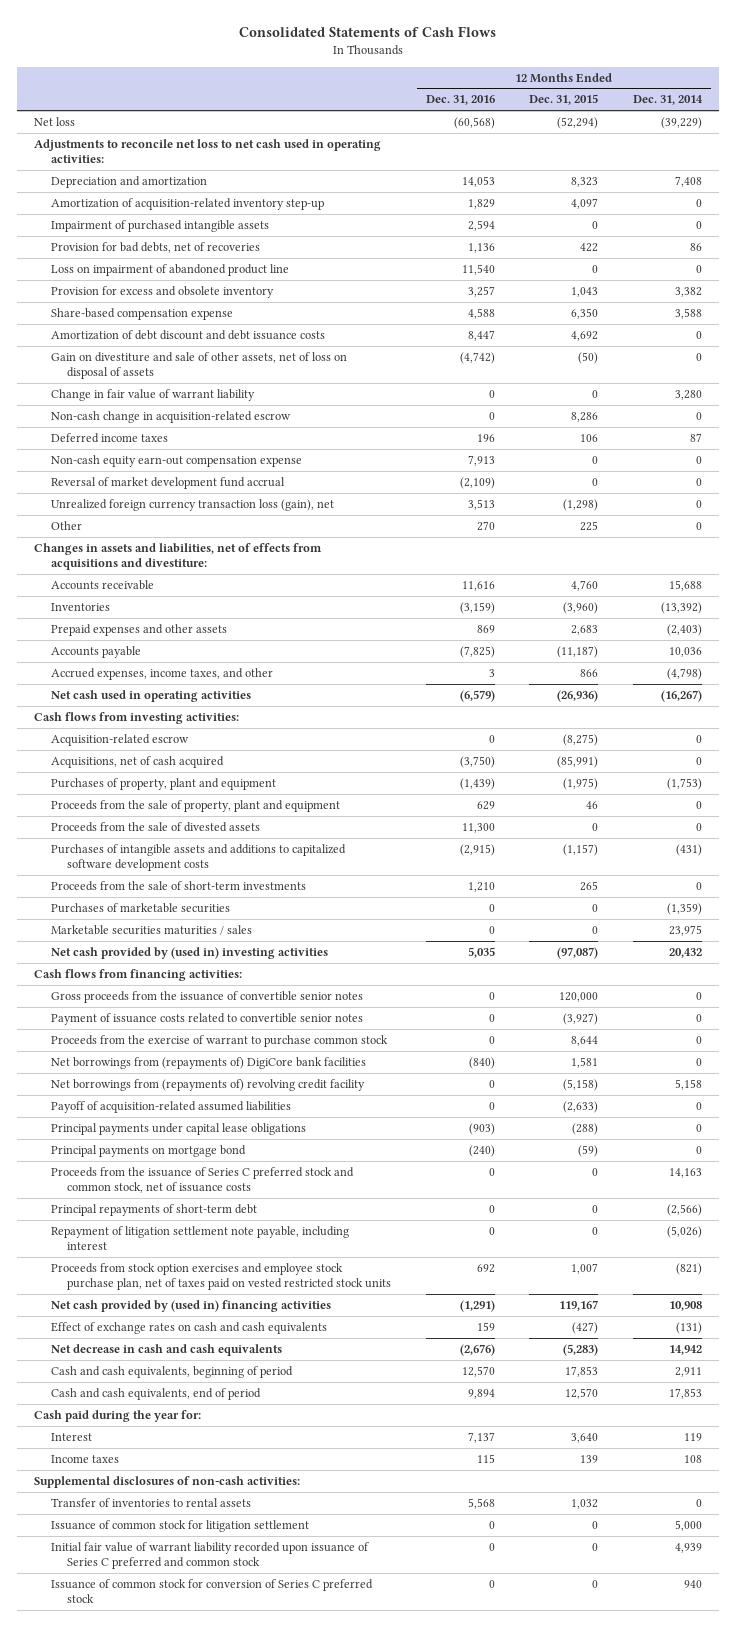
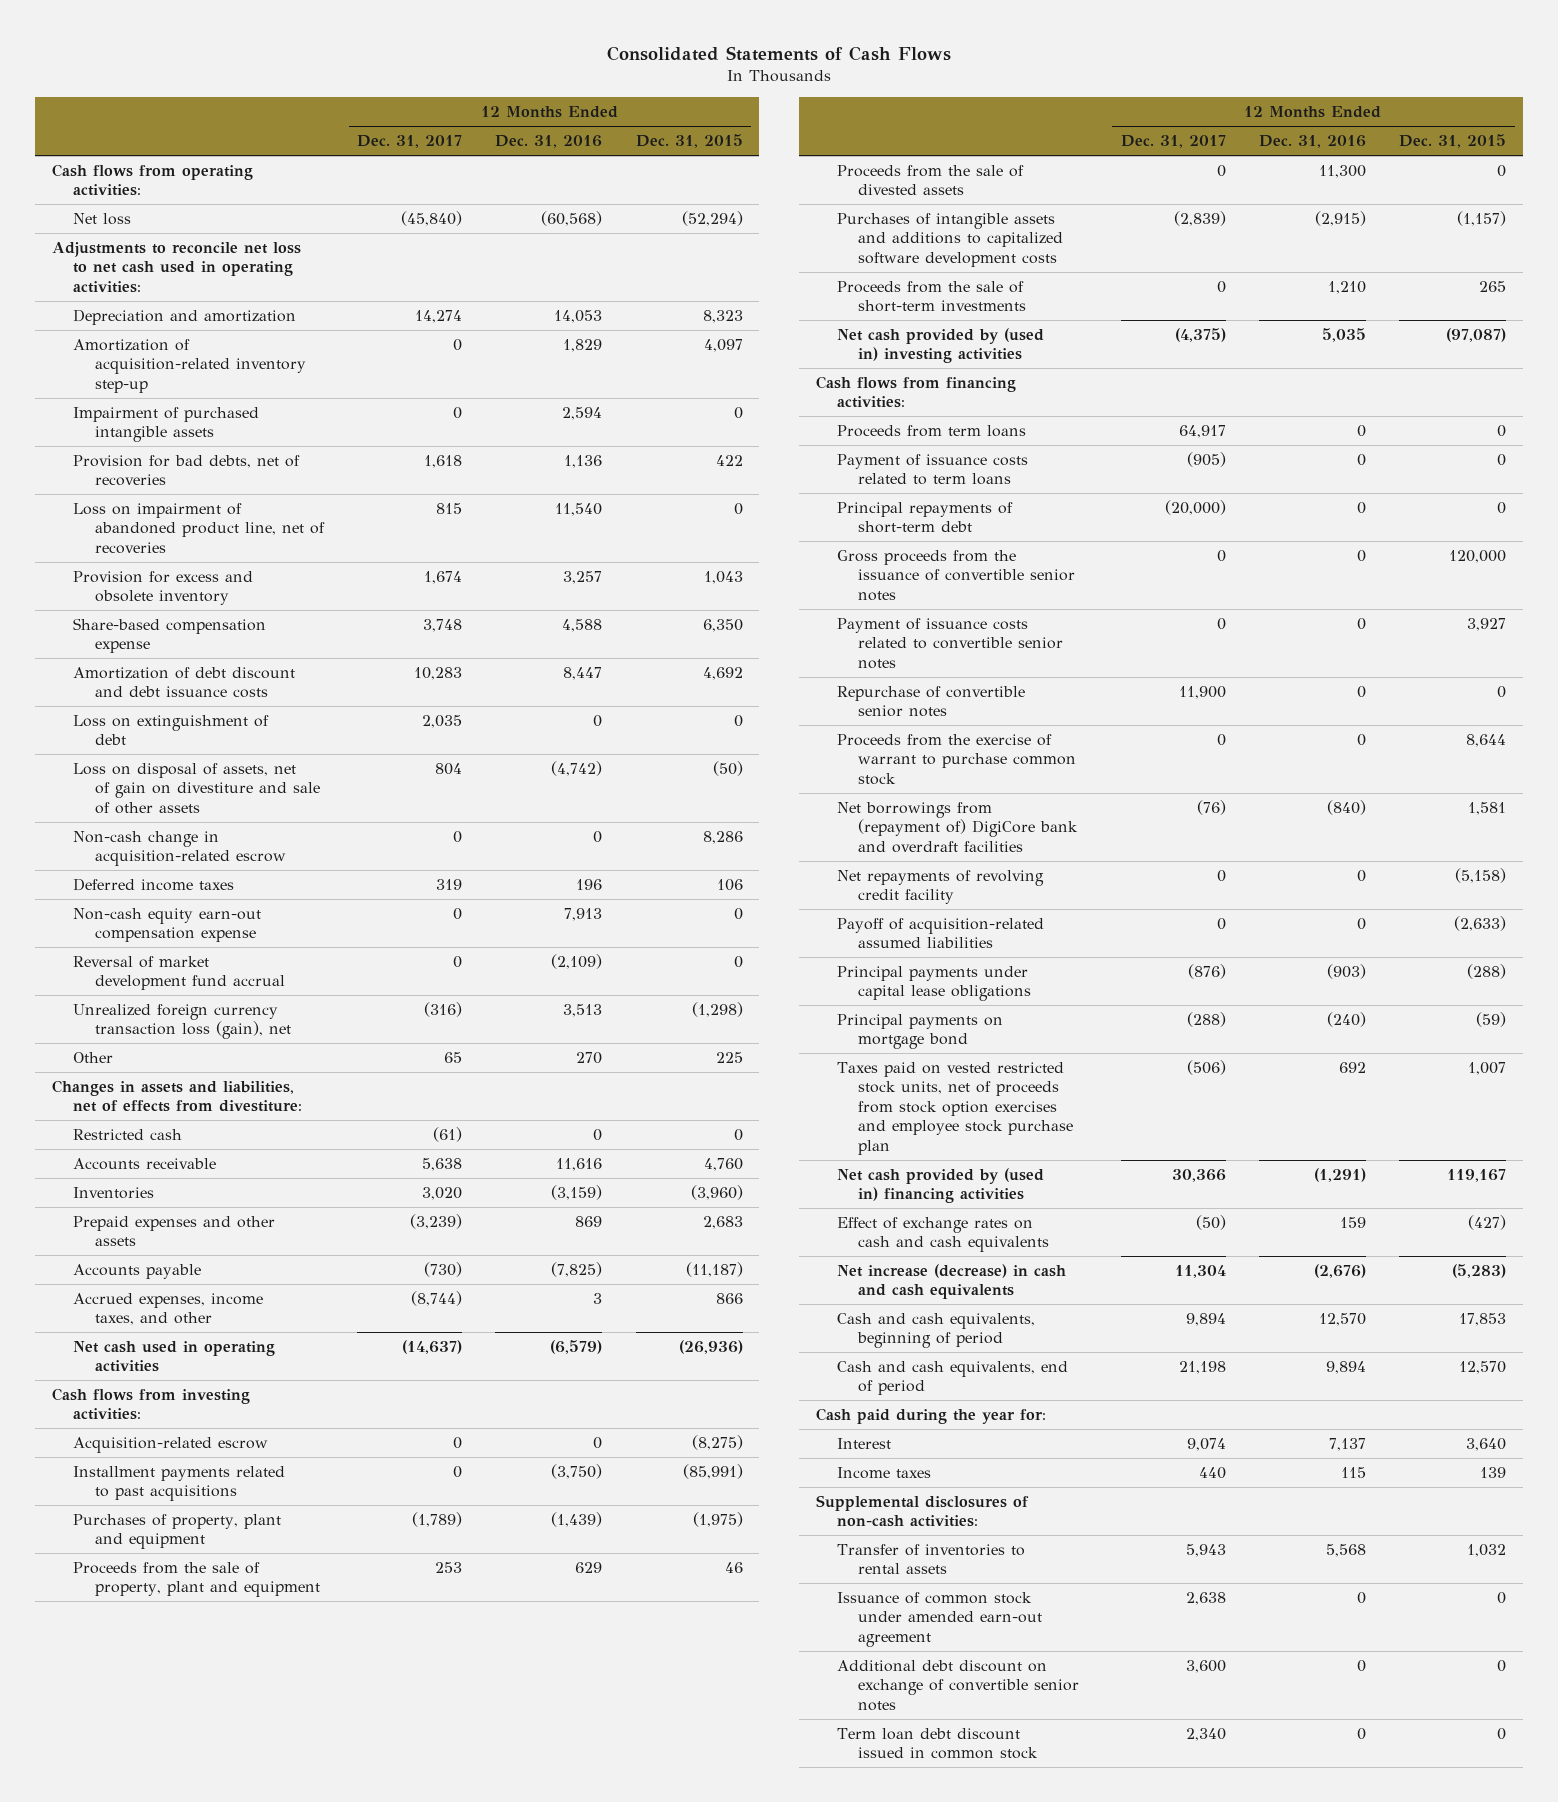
- | 12 Months Ended Dec. 31, 2016 | 12 Months Ended Dec. 31, 2015 | 12 Months Ended Dec. 31, 2014
+ | 12 Months Ended Dec. 31, 2017 | 12 Months Ended Dec. 31, 2016 | 12 Months Ended Dec. 31, 2015
+ Cash flows from operating activities:
- Loss on impairment of abandoned product line | 11,540 | 0 | 0
+ Loss on impairment of abandoned product line, net of recoveries | 815 | 11,540 | 0
- Gain on divestiture and sale of other assets, net of loss on disposal of assets | (4,742) | (50) | 0
- Change in fair value of warrant liability | 0 | 0 | 3,280
+ Loss on extinguishment of debt | 2,035 | 0 | 0
+ Loss on disposal of assets, net of gain on divestiture and sale of other assets | 804 | (4,742) | (50)
- Changes in assets and liabilities, net of effects from acquisitions and divestiture:
+ Changes in assets and liabilities, net of effects from divestiture:
+ Restricted cash | (61) | 0 | 0
- Acquisitions, net of cash acquired | (3,750) | (85,991) | 0
+ Installment payments related to past acquisitions | 0 | (3,750) | (85,991)
- Purchases of marketable securities | 0 | 0 | (1,359)
- Marketable securities maturities / sales | 0 | 0 | 23,975
+ Proceeds from term loans | 64,917 | 0 | 0
+ Payment of issuance costs related to term loans | (905) | 0 | 0
moved up: Principal repayments of short-term debt | (20,000) | 0 | 0
- Payment of issuance costs related to convertible senior notes | 0 | (3,927) | 0
+ Payment of issuance costs related to convertible senior notes | 0 | 0 | 3,927
+ Repurchase of convertible senior notes | 11,900 | 0 | 0
- Net borrowings from (repayments of) DigiCore bank facilities | (840) | 1,581 | 0
- Net borrowings from (repayments of) revolving credit facility | 0 | (5,158) | 5,158
+ Net borrowings from (repayment of) DigiCore bank and overdraft facilities | (76) | (840) | 1,581
+ Net repayments of revolving credit facility | 0 | 0 | (5,158)
- Proceeds from the issuance of Series C preferred stock and common stock, net of issuance costs | 0 | 0 | 14,163
- Repayment of litigation settlement note payable, including interest | 0 | 0 | (5,026)
- Proceeds from stock option exercises and employee stock purchase plan, net of taxes paid on vested restricted stock units | 692 | 1,007 | (821)
+ Taxes paid on vested restricted stock units, net of proceeds from stock option exercises and employee stock purchase plan | (506) | 692 | 1,007
- Net decrease in cash and cash equivalents | (2,676) | (5,283) | 14,942
+ Net increase (decrease) in cash and cash equivalents | 11,304 | (2,676) | (5,283)
- Issuance of common stock for litigation settlement | 0 | 0 | 5,000
- Initial fair value of warrant liability recorded upon issuance of Series C preferred and common stock | 0 | 0 | 4,939
- Issuance of common stock for conversion of Series C preferred stock | 0 | 0 | 940
+ Issuance of common stock under amended earn-out agreement | 2,638 | 0 | 0
+ Additional debt discount on exchange of convertible senior notes | 3,600 | 0 | 0
+ Term loan debt discount issued in common stock | 2,340 | 0 | 0

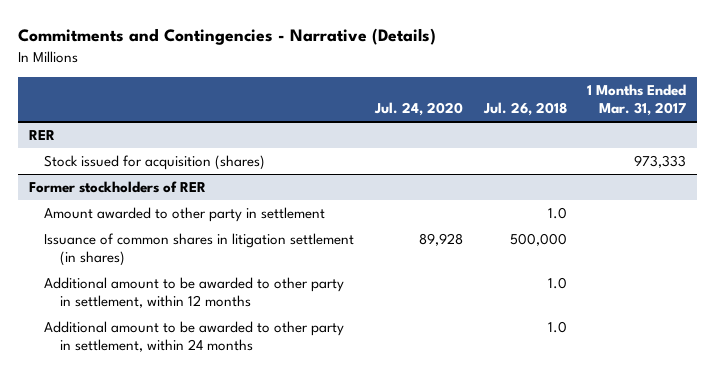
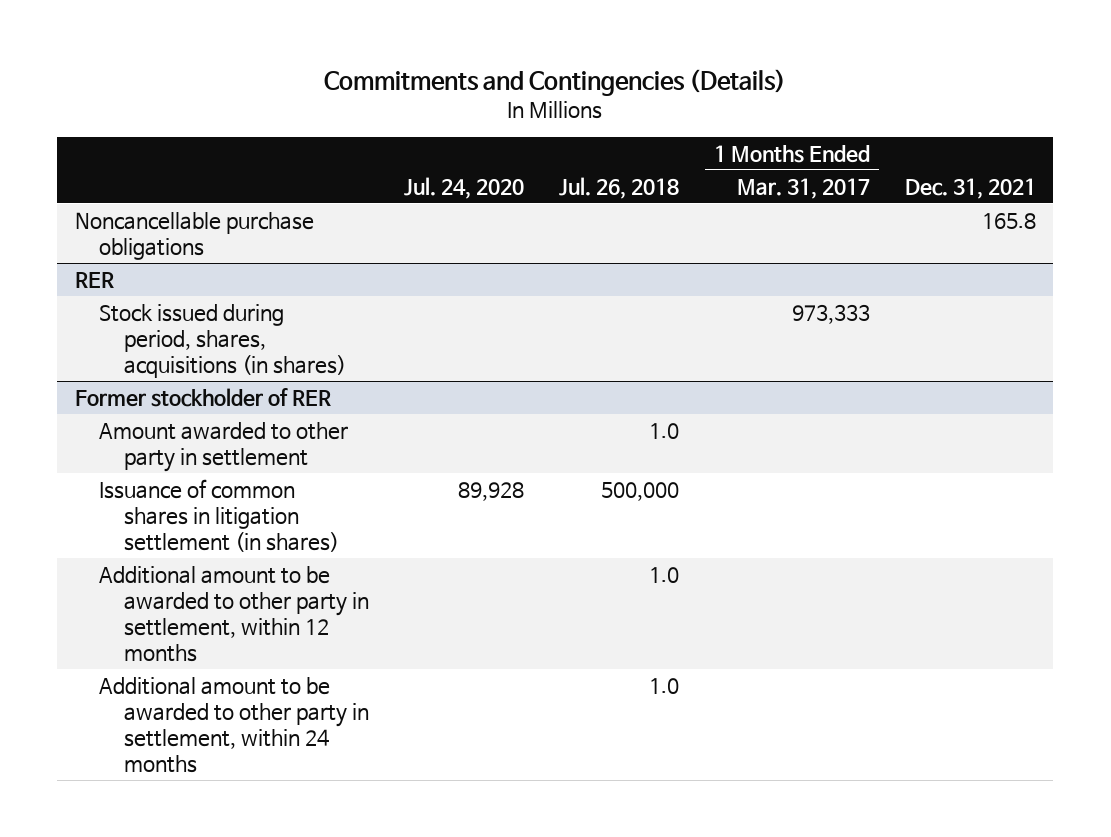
- Commitments and Contingencies - Narrative (Details)
+ Commitments and Contingencies (Details)
- | Jul. 24, 2020 | Jul. 26, 2018 | 1 Months Ended Mar. 31, 2017
+ | Jul. 24, 2020 | Jul. 26, 2018 | 1 Months Ended Mar. 31, 2017 | Dec. 31, 2021
+ Noncancellable purchase obligations | | | | 165.8
@ RER
- Stock issued for acquisition (shares) | | | 973,333
- Former stockholders of RER
@ RER
+ Stock issued during period, shares, acquisitions (in shares) | | | 973,333 |
+ Former stockholder of RER

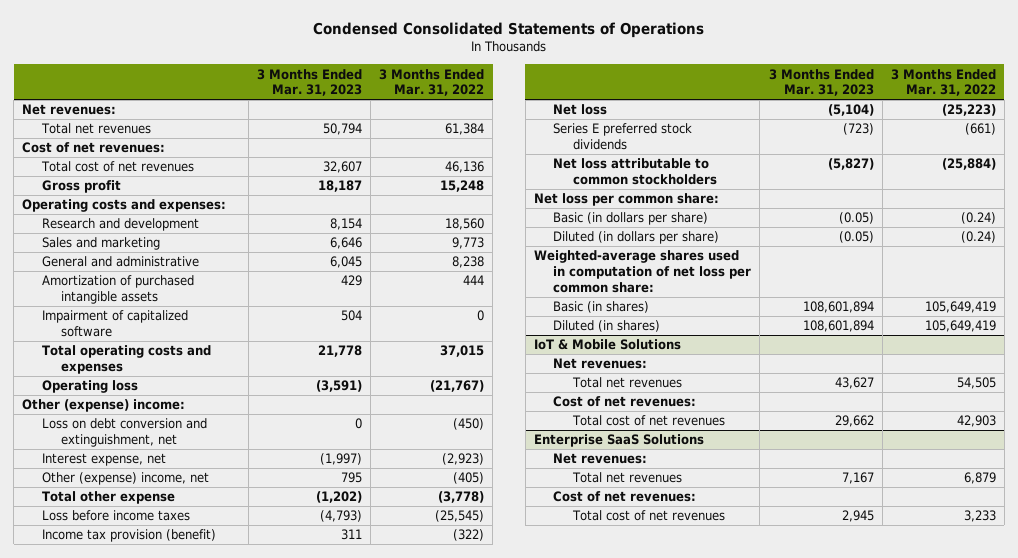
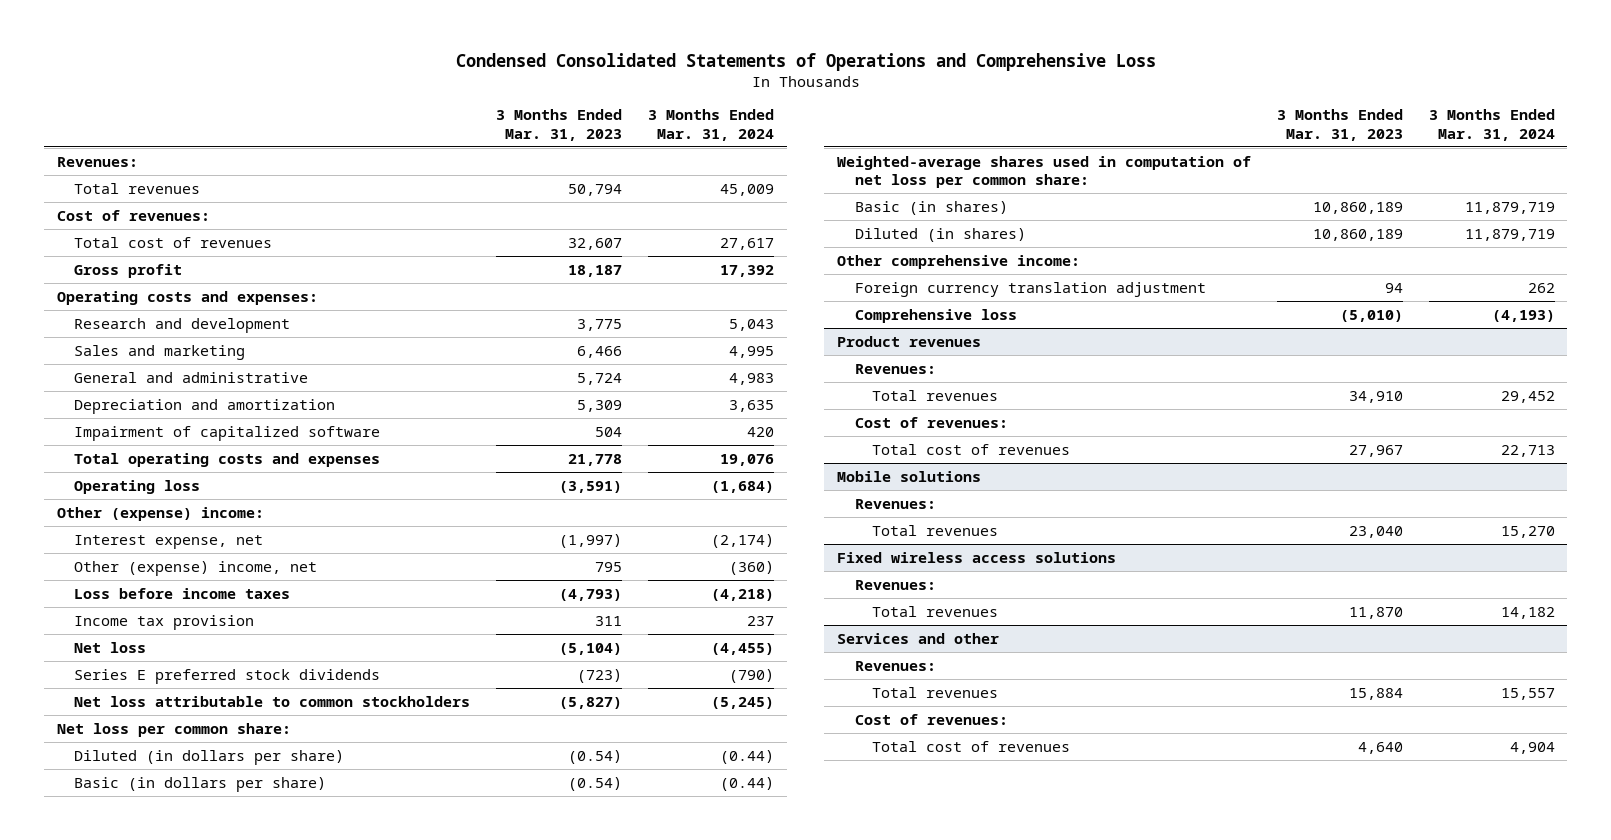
- Condensed Consolidated Statements of Operations
+ Condensed Consolidated Statements of Operations and Comprehensive Loss
- | 3 Months Ended Mar. 31, 2023 | 3 Months Ended Mar. 31, 2022
+ | 3 Months Ended Mar. 31, 2023 | 3 Months Ended Mar. 31, 2024
- Net revenues:
- Total net revenues | 50,794 | 61,384
- Cost of net revenues:
- Total cost of net revenues | 32,607 | 46,136
+ Revenues:
+ Total revenues | 50,794 | 45,009
+ Cost of revenues:
+ Total cost of revenues | 32,607 | 27,617
- Research and development | 8,154 | 18,560
- Sales and marketing | 6,646 | 9,773
- General and administrative | 6,045 | 8,238
- Amortization of purchased intangible assets | 429 | 444
+ Research and development | 3,775 | 5,043
+ Sales and marketing | 6,466 | 4,995
+ General and administrative | 5,724 | 4,983
+ Depreciation and amortization | 5,309 | 3,635
- Loss on debt conversion and extinguishment, net | 0 | (450)
- Total other expense | (1,202) | (3,778)
- Income tax provision (benefit) | 311 | (322)
+ Income tax provision | 311 | 237
- Basic (in dollars per share) | (0.05) | (0.24)
- Diluted (in dollars per share) | (0.05) | (0.24)
+ Diluted (in dollars per share) | (0.54) | (0.44)
+ Basic (in dollars per share) | (0.54) | (0.44)
- Basic (in shares) | 108,601,894 | 105,649,419
- Diluted (in shares) | 108,601,894 | 105,649,419
- IoT & Mobile Solutions
- Net revenues:
- Total net revenues | 43,627 | 54,505
- Cost of net revenues:
- Total cost of net revenues | 29,662 | 42,903
- Enterprise SaaS Solutions
- Net revenues:
- Total net revenues | 7,167 | 6,879
- Cost of net revenues:
- Total cost of net revenues | 2,945 | 3,233
+ Basic (in shares) | 10,860,189 | 11,879,719
+ Diluted (in shares) | 10,860,189 | 11,879,719
+ Other comprehensive income:
+ Foreign currency translation adjustment | 94 | 262
+ Comprehensive loss | (5,010) | (4,193)
+ Product revenues
+ Revenues:
+ Total revenues | 34,910 | 29,452
+ Cost of revenues:
+ Total cost of revenues | 27,967 | 22,713
+ Mobile solutions
+ Revenues:
+ Total revenues | 23,040 | 15,270
+ Fixed wireless access solutions
+ Revenues:
+ Total revenues | 11,870 | 14,182
+ Services and other
+ Revenues:
+ Total revenues | 15,884 | 15,557
+ Cost of revenues:
+ Total cost of revenues | 4,640 | 4,904

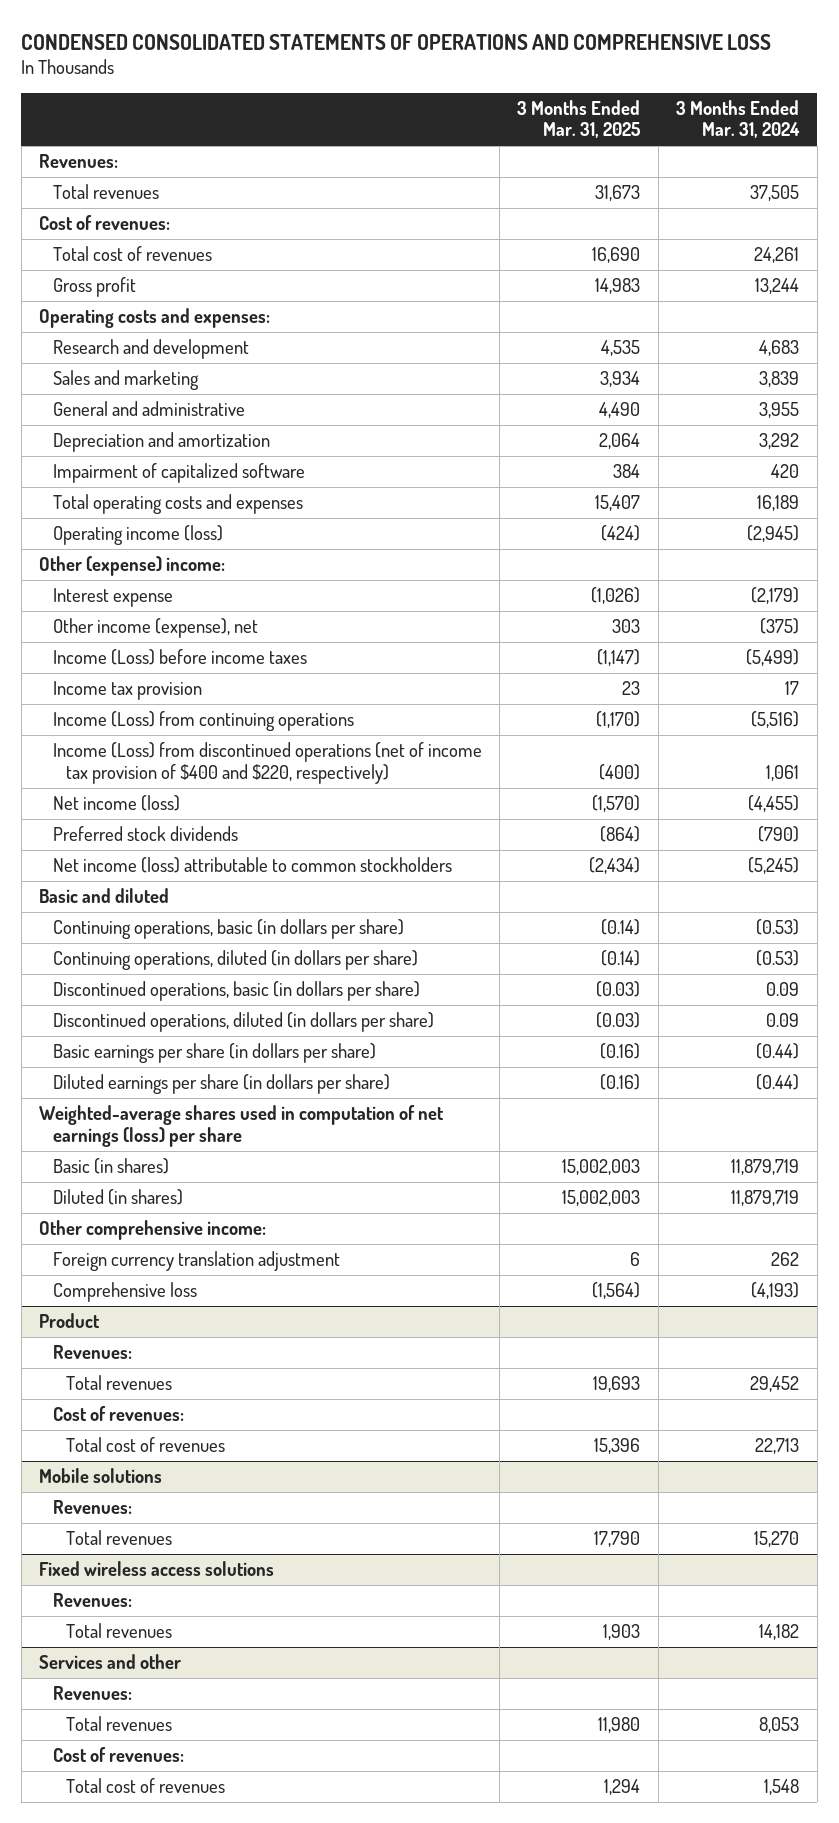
- Condensed Consolidated Statements of Operations and Comprehensive Loss
+ CONDENSED CONSOLIDATED STATEMENTS OF OPERATIONS AND COMPREHENSIVE LOSS
- | 3 Months Ended Mar. 31, 2023 | 3 Months Ended Mar. 31, 2024
+ | 3 Months Ended Mar. 31, 2025 | 3 Months Ended Mar. 31, 2024
- Total revenues | 50,794 | 45,009
+ Total revenues | 31,673 | 37,505
- Total cost of revenues | 32,607 | 27,617
- Gross profit | 18,187 | 17,392
+ Total cost of revenues | 16,690 | 24,261
+ Gross profit | 14,983 | 13,244
- Research and development | 3,775 | 5,043
- Sales and marketing | 6,466 | 4,995
- General and administrative | 5,724 | 4,983
- Depreciation and amortization | 5,309 | 3,635
+ Research and development | 4,535 | 4,683
+ Sales and marketing | 3,934 | 3,839
+ General and administrative | 4,490 | 3,955
+ Depreciation and amortization | 2,064 | 3,292
- Total operating costs and expenses | 21,778 | 19,076
- Operating loss | (3,591) | (1,684)
+ Total operating costs and expenses | 15,407 | 16,189
+ Operating income (loss) | (424) | (2,945)
- Interest expense, net | (1,997) | (2,174)
- Other (expense) income, net | 795 | (360)
- Loss before income taxes | (4,793) | (4,218)
- Income tax provision | 311 | 237
- Net loss | (5,104) | (4,455)
- Series E preferred stock dividends | (723) | (790)
- Net loss attributable to common stockholders | (5,827) | (5,245)
- Net loss per common share:
- Diluted (in dollars per share) | (0.54) | (0.44)
- Basic (in dollars per share) | (0.54) | (0.44)
- Weighted-average shares used in computation of net loss per common share:
+ Interest expense | (1,026) | (2,179)
+ Other income (expense), net | 303 | (375)
+ Income (Loss) before income taxes | (1,147) | (5,499)
+ Income tax provision | 23 | 17
+ Income (Loss) from continuing operations | (1,170) | (5,516)
+ Income (Loss) from discontinued operations (net of income tax provision of $400 and $220, respectively) | (400) | 1,061
+ Net income (loss) | (1,570) | (4,455)
+ Preferred stock dividends | (864) | (790)
+ Net income (loss) attributable to common stockholders | (2,434) | (5,245)
+ Basic and diluted
+ Continuing operations, basic (in dollars per share) | (0.14) | (0.53)
+ Continuing operations, diluted (in dollars per share) | (0.14) | (0.53)
+ Discontinued operations, basic (in dollars per share) | (0.03) | 0.09
+ Discontinued operations, diluted (in dollars per share) | (0.03) | 0.09
+ Basic earnings per share (in dollars per share) | (0.16) | (0.44)
+ Diluted earnings per share (in dollars per share) | (0.16) | (0.44)
+ Weighted-average shares used in computation of net earnings (loss) per share
- Product revenues
+ Product
@ Services and other
- Total revenues | 15,884 | 15,557
+ Total revenues | 11,980 | 8,053
- Total cost of revenues | 4,640 | 4,904
+ Total cost of revenues | 1,294 | 1,548

